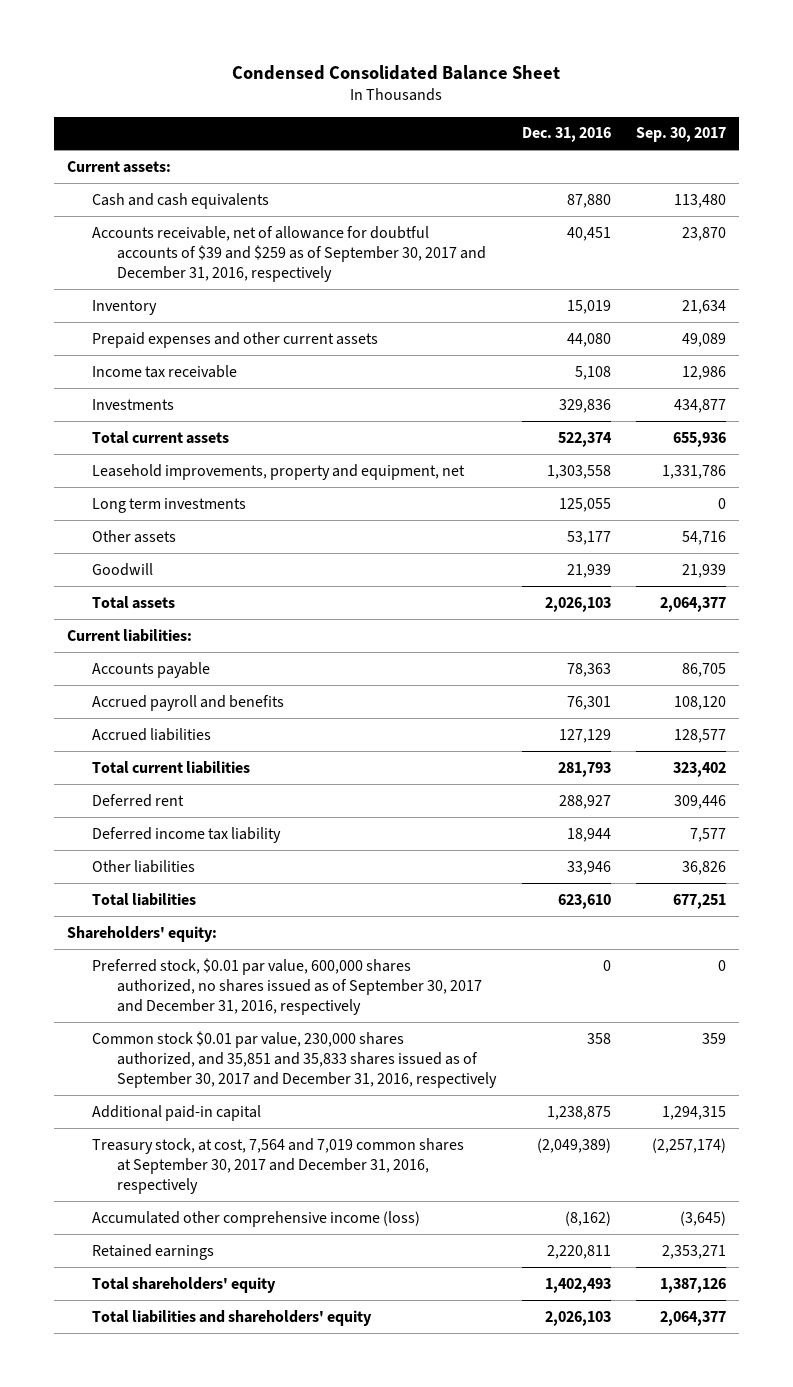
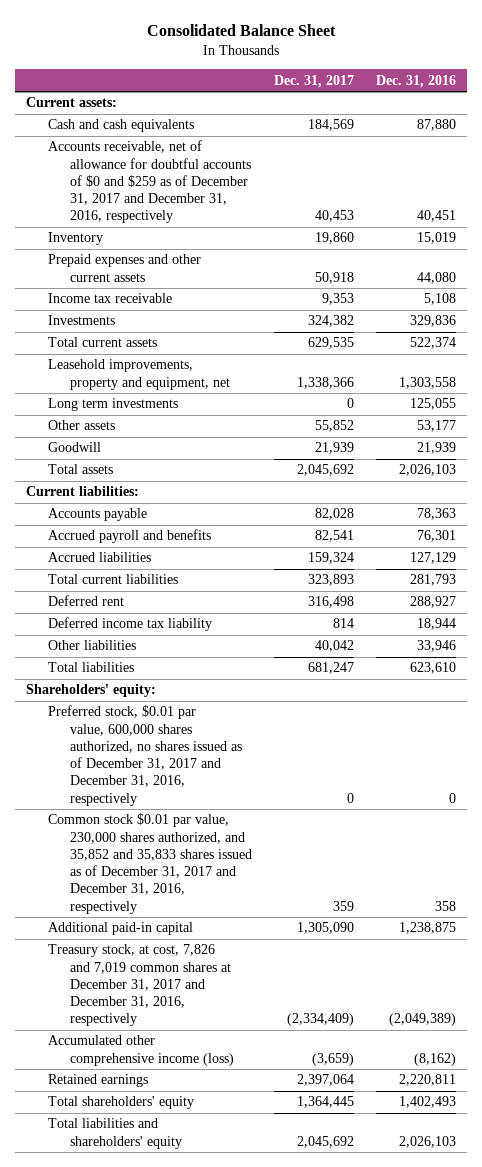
- Condensed Consolidated Balance Sheet
+ Consolidated Balance Sheet
- | Dec. 31, 2016 | Sep. 30, 2017
+ | Dec. 31, 2017 | Dec. 31, 2016
- Accounts receivable, net of allowance for doubtful accounts of $39 and $259 as of September 30, 2017 and December 31, 2016, respectively | 40,451 | 23,870
+ Accounts receivable, net of allowance for doubtful accounts of $0 and $259 as of December 31, 2017 and December 31, 2016, respectively | 40,453 | 40,451
- Preferred stock, $0.01 par value, 600,000 shares authorized, no shares issued as of September 30, 2017 and December 31, 2016, respectively | 0 | 0
- Common stock $0.01 par value, 230,000 shares authorized, and 35,851 and 35,833 shares issued as of September 30, 2017 and December 31, 2016, respectively | 358 | 359
+ Preferred stock, $0.01 par value, 600,000 shares authorized, no shares issued as of December 31, 2017 and December 31, 2016, respectively | 0 | 0
+ Common stock $0.01 par value, 230,000 shares authorized, and 35,852 and 35,833 shares issued as of December 31, 2017 and December 31, 2016, respectively | 359 | 358
- Treasury stock, at cost, 7,564 and 7,019 common shares at September 30, 2017 and December 31, 2016, respectively | (2,049,389) | (2,257,174)
+ Treasury stock, at cost, 7,826 and 7,019 common shares at December 31, 2017 and December 31, 2016, respectively | (2,334,409) | (2,049,389)

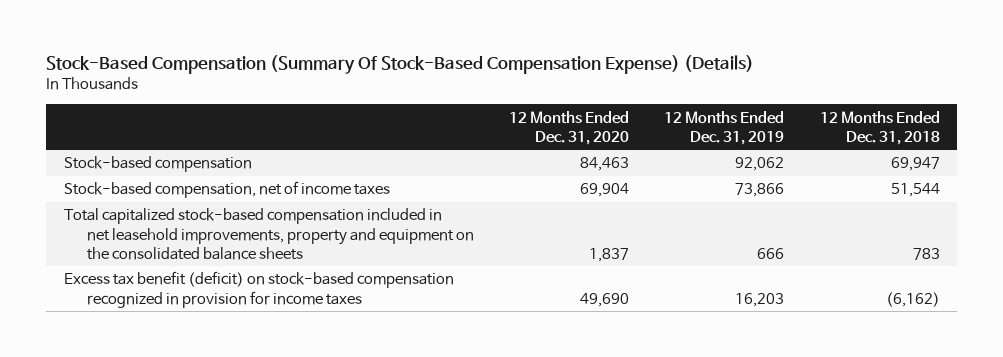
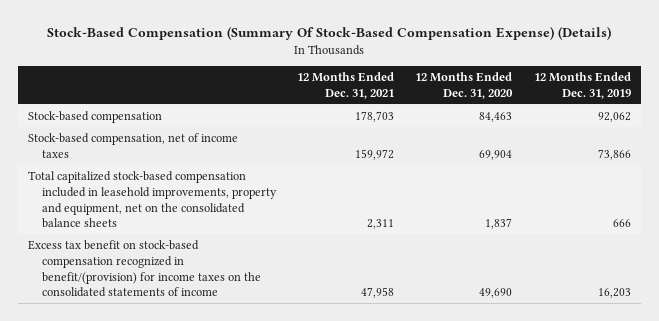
- | 12 Months Ended Dec. 31, 2020 | 12 Months Ended Dec. 31, 2019 | 12 Months Ended Dec. 31, 2018
+ | 12 Months Ended Dec. 31, 2021 | 12 Months Ended Dec. 31, 2020 | 12 Months Ended Dec. 31, 2019
- Total capitalized stock-based compensation included in net leasehold improvements, property and equipment on the consolidated balance sheets | 1,837 | 666 | 783
- Excess tax benefit (deficit) on stock-based compensation recognized in provision for income taxes | 49,690 | 16,203 | (6,162)
+ Total capitalized stock-based compensation included in leasehold improvements, property and equipment, net on the consolidated balance sheets | 2,311 | 1,837 | 666
+ Excess tax benefit on stock-based compensation recognized in benefit/(provision) for income taxes on the consolidated statements of income | 47,958 | 49,690 | 16,203

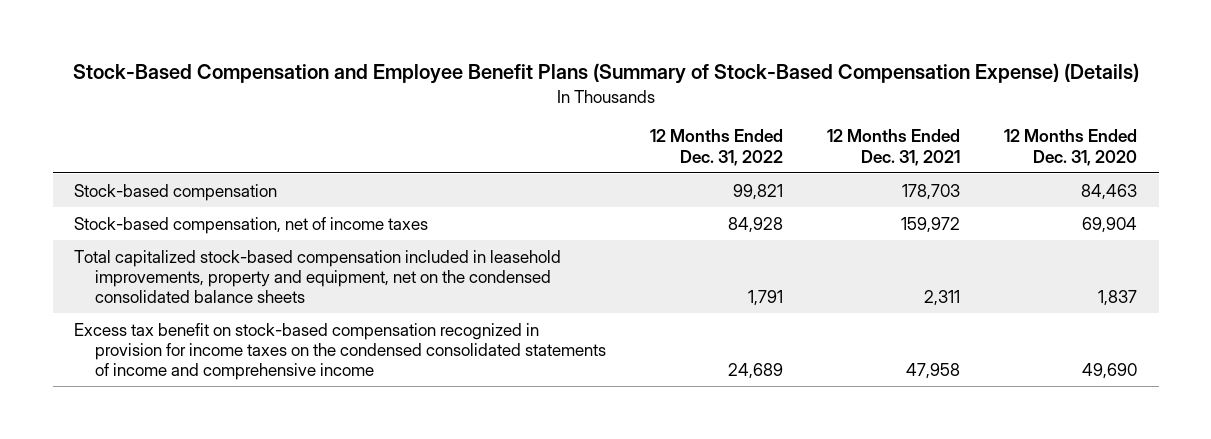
- Stock-Based Compensation (Summary Of Stock-Based Compensation Expense) (Details)
+ Stock-Based Compensation and Employee Benefit Plans (Summary of Stock-Based Compensation Expense) (Details)
- | 12 Months Ended Dec. 31, 2021 | 12 Months Ended Dec. 31, 2020 | 12 Months Ended Dec. 31, 2019
+ | 12 Months Ended Dec. 31, 2022 | 12 Months Ended Dec. 31, 2021 | 12 Months Ended Dec. 31, 2020
- Total capitalized stock-based compensation included in leasehold improvements, property and equipment, net on the consolidated balance sheets | 2,311 | 1,837 | 666
- Excess tax benefit on stock-based compensation recognized in benefit/(provision) for income taxes on the consolidated statements of income | 47,958 | 49,690 | 16,203
+ Total capitalized stock-based compensation included in leasehold improvements, property and equipment, net on the condensed consolidated balance sheets | 1,791 | 2,311 | 1,837
+ Excess tax benefit on stock-based compensation recognized in provision for income taxes on the condensed consolidated statements of income and comprehensive income | 24,689 | 47,958 | 49,690

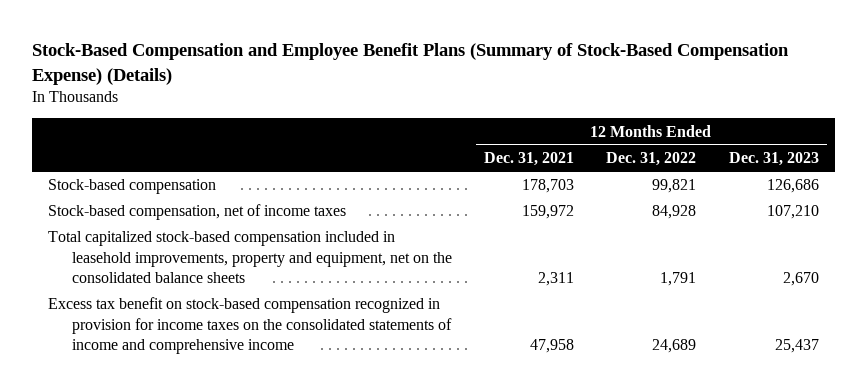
- | 12 Months Ended Dec. 31, 2022 | 12 Months Ended Dec. 31, 2021 | 12 Months Ended Dec. 31, 2020
+ | 12 Months Ended Dec. 31, 2021 | 12 Months Ended Dec. 31, 2022 | 12 Months Ended Dec. 31, 2023
- Total capitalized stock-based compensation included in leasehold improvements, property and equipment, net on the condensed consolidated balance sheets | 1,791 | 2,311 | 1,837
- Excess tax benefit on stock-based compensation recognized in provision for income taxes on the condensed consolidated statements of income and comprehensive income | 24,689 | 47,958 | 49,690
+ Total capitalized stock-based compensation included in leasehold improvements, property and equipment, net on the consolidated balance sheets | 2,311 | 1,791 | 2,670
+ Excess tax benefit on stock-based compensation recognized in provision for income taxes on the consolidated statements of income and comprehensive income | 47,958 | 24,689 | 25,437

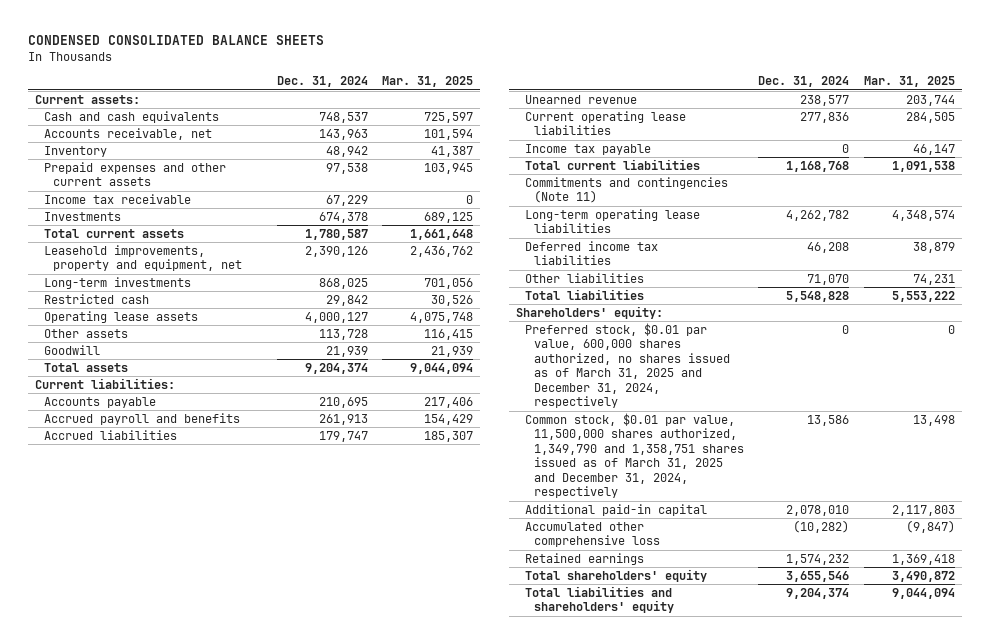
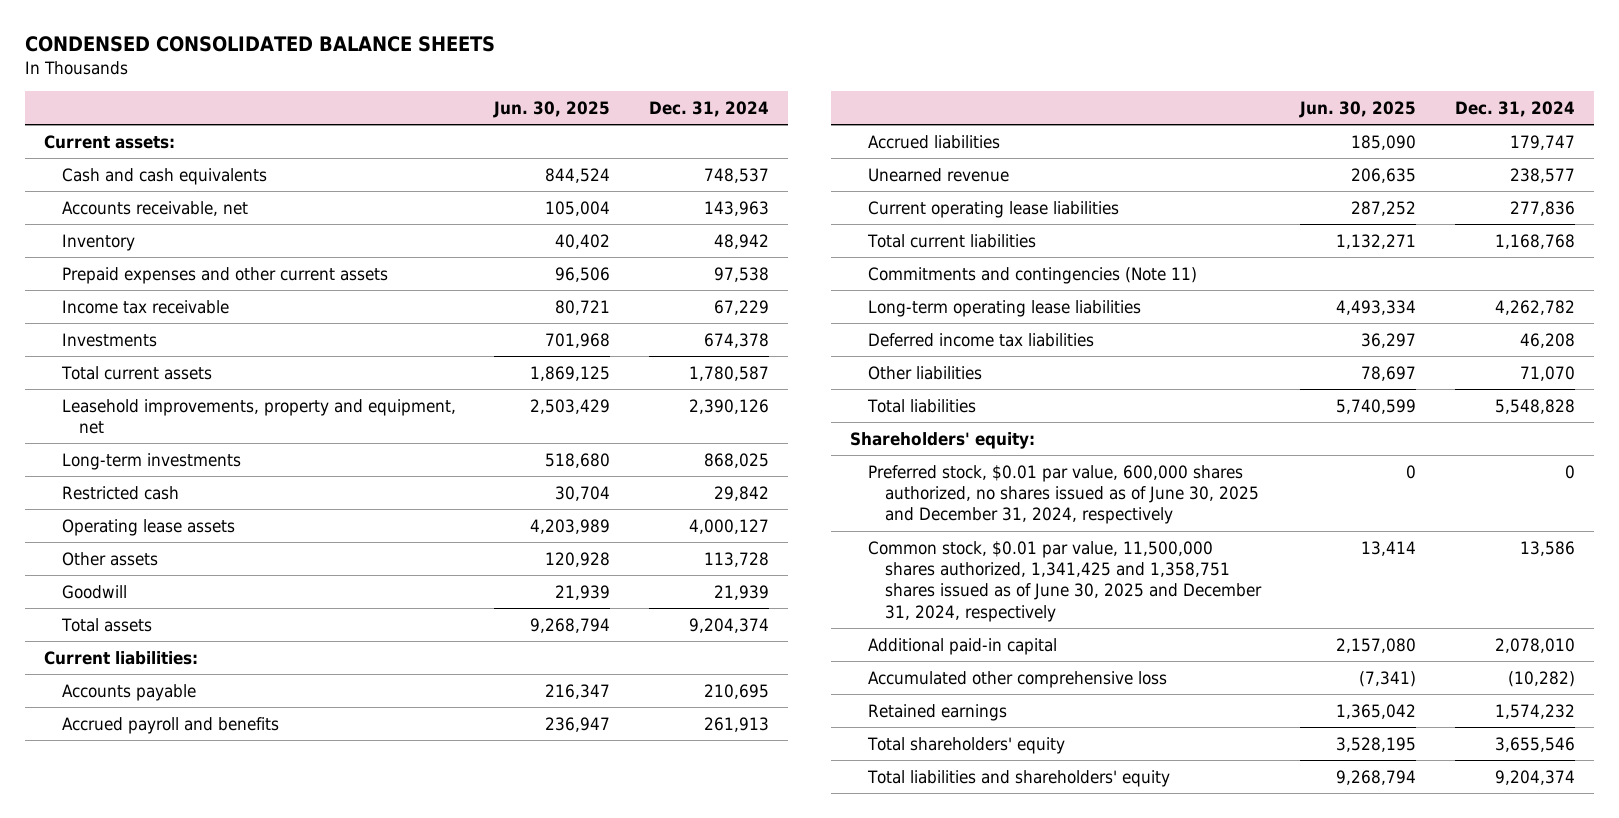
- | Dec. 31, 2024 | Mar. 31, 2025
+ | Jun. 30, 2025 | Dec. 31, 2024
- Income tax payable | 0 | 46,147
- Preferred stock, $0.01 par value, 600,000 shares authorized, no shares issued as of March 31, 2025 and December 31, 2024, respectively | 0 | 0
- Common stock, $0.01 par value, 11,500,000 shares authorized, 1,349,790 and 1,358,751 shares issued as of March 31, 2025 and December 31, 2024, respectively | 13,586 | 13,498
+ Preferred stock, $0.01 par value, 600,000 shares authorized, no shares issued as of June 30, 2025 and December 31, 2024, respectively | 0 | 0
+ Common stock, $0.01 par value, 11,500,000 shares authorized, 1,341,425 and 1,358,751 shares issued as of June 30, 2025 and December 31, 2024, respectively | 13,414 | 13,586

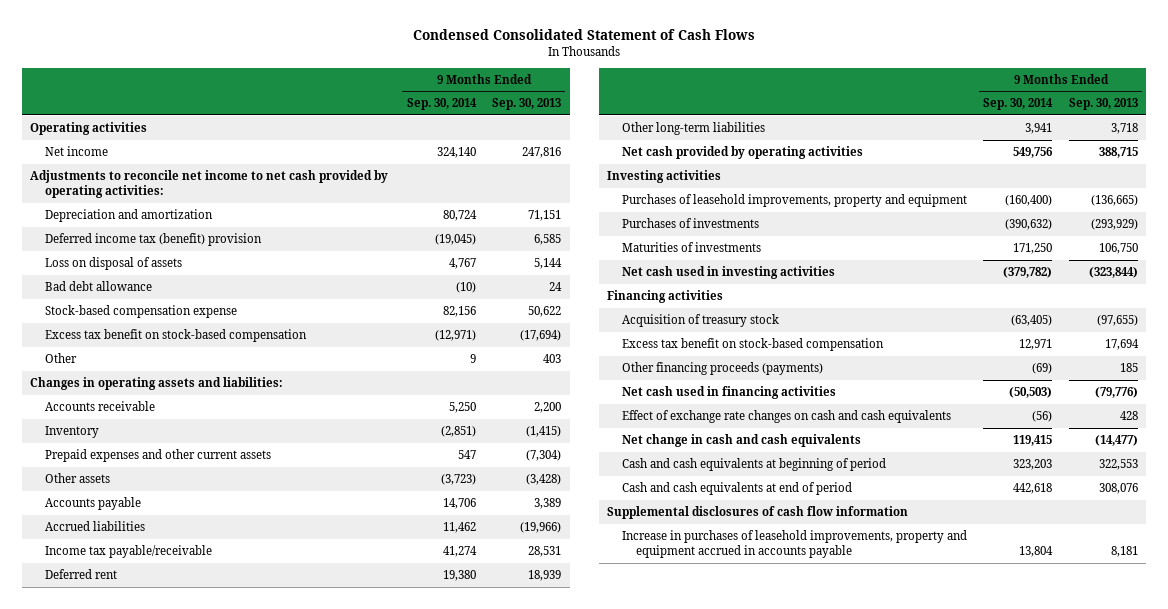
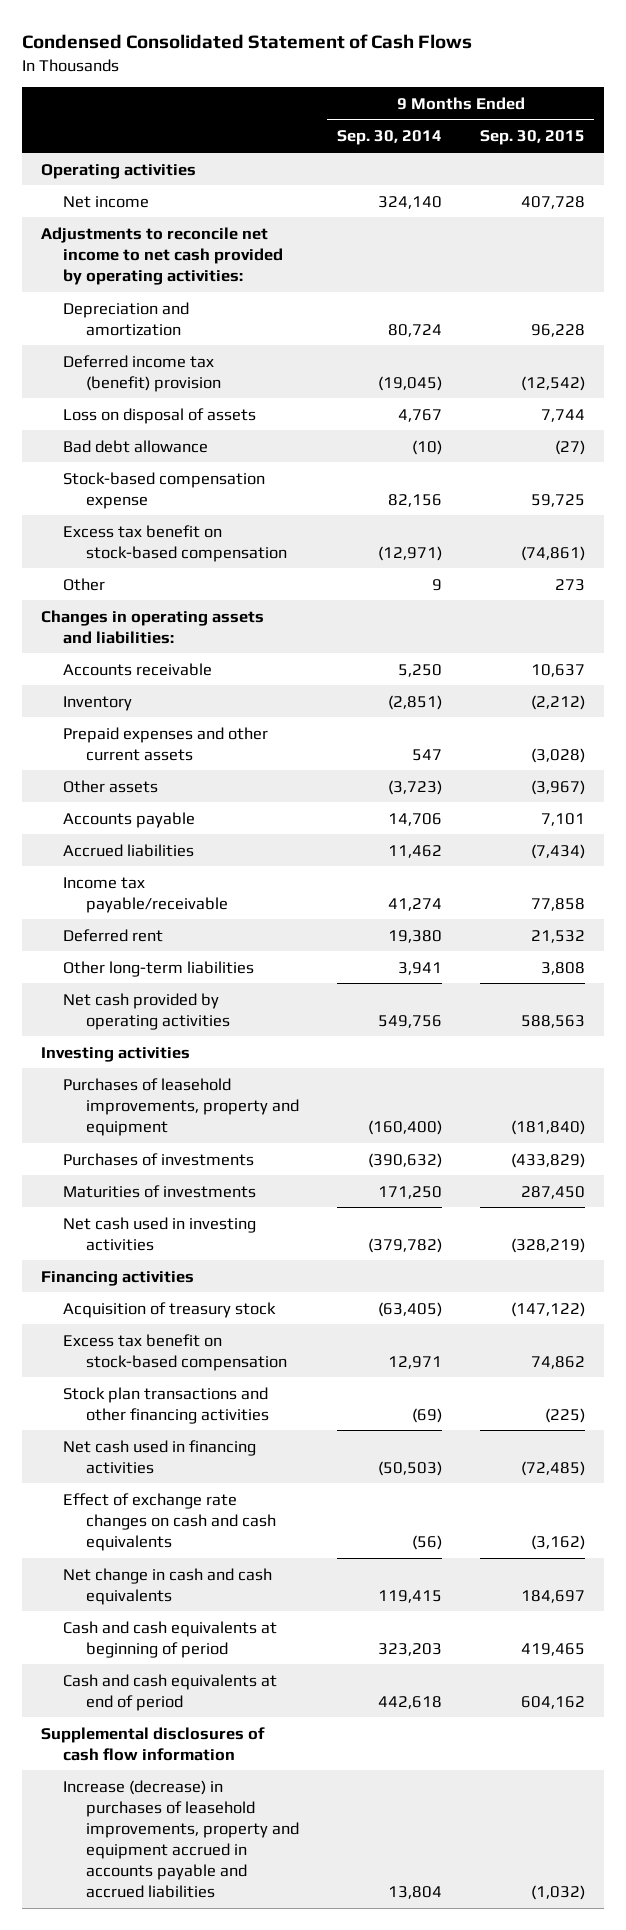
- | 9 Months Ended Sep. 30, 2014 | 9 Months Ended Sep. 30, 2013
+ | 9 Months Ended Sep. 30, 2014 | 9 Months Ended Sep. 30, 2015
- Other financing proceeds (payments) | (69) | 185
+ Stock plan transactions and other financing activities | (69) | (225)
- Increase in purchases of leasehold improvements, property and equipment accrued in accounts payable | 13,804 | 8,181
+ Increase (decrease) in purchases of leasehold improvements, property and equipment accrued in accounts payable and accrued liabilities | 13,804 | (1,032)

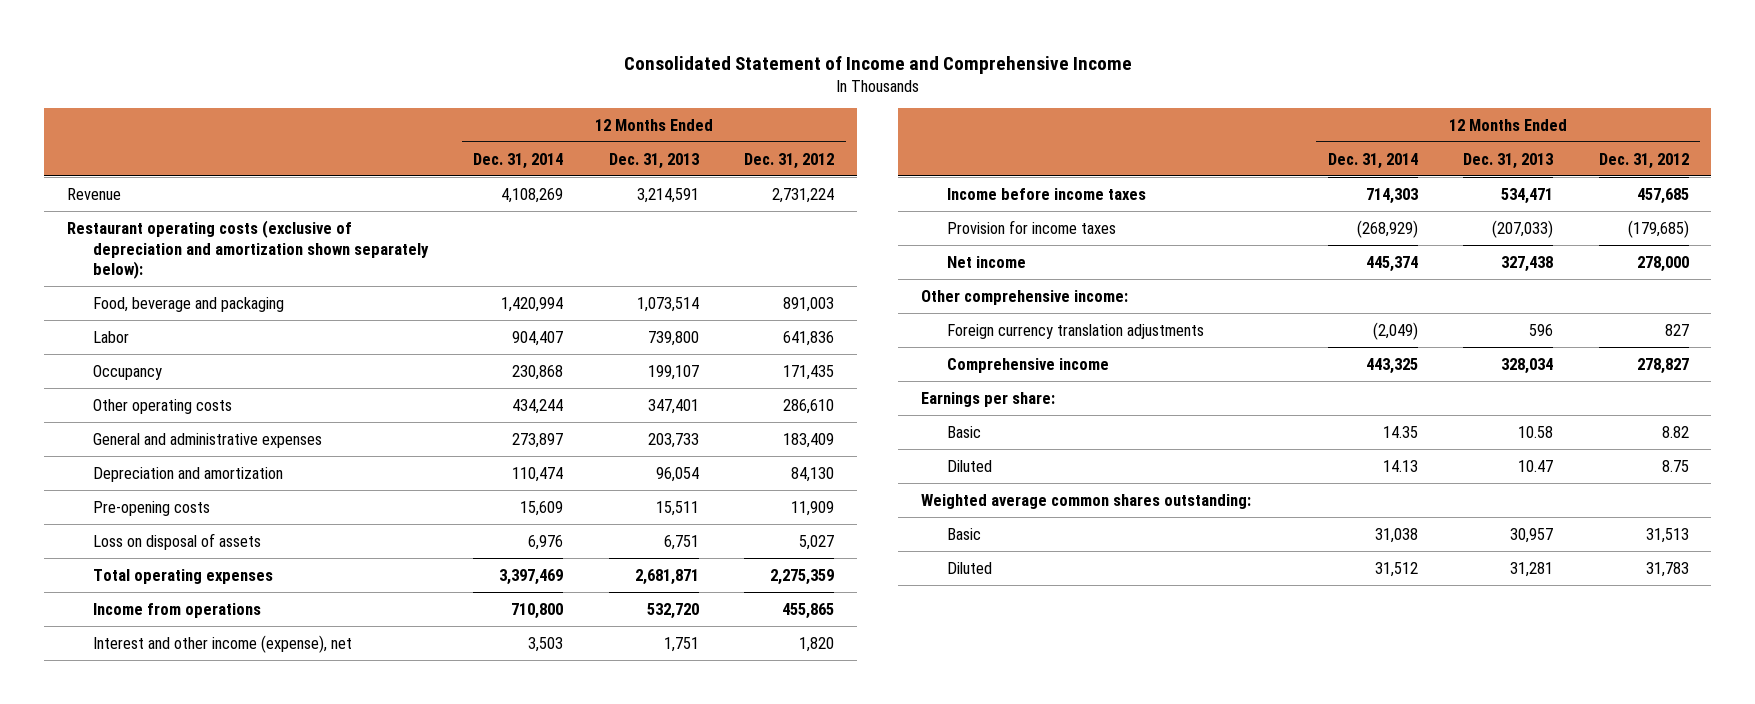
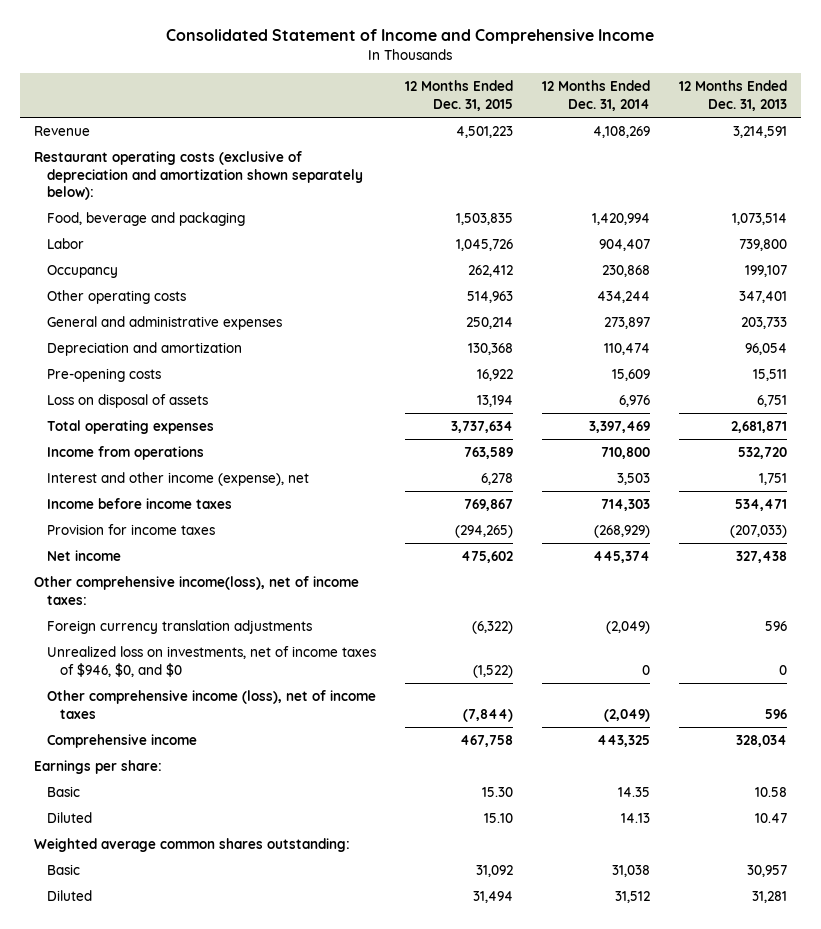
- | 12 Months Ended Dec. 31, 2014 | 12 Months Ended Dec. 31, 2013 | 12 Months Ended Dec. 31, 2012
+ | 12 Months Ended Dec. 31, 2015 | 12 Months Ended Dec. 31, 2014 | 12 Months Ended Dec. 31, 2013
- Other comprehensive income:
+ Other comprehensive income(loss), net of income taxes:
+ Unrealized loss on investments, net of income taxes of $946, $0, and $0 | (1,522) | 0 | 0
+ Other comprehensive income (loss), net of income taxes | (7,844) | (2,049) | 596

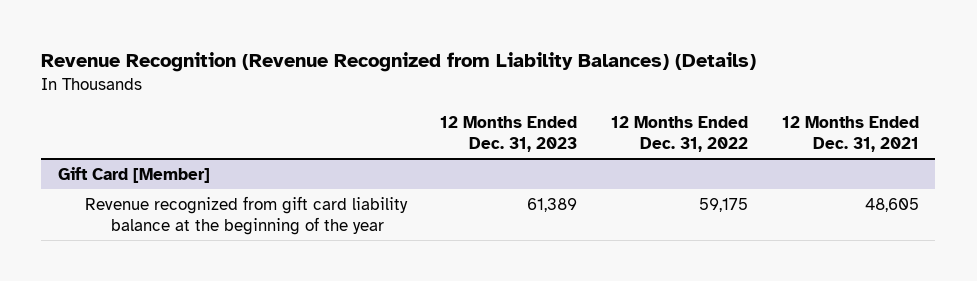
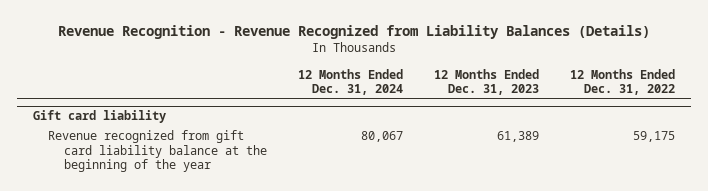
- Revenue Recognition (Revenue Recognized from Liability Balances) (Details)
+ Revenue Recognition - Revenue Recognized from Liability Balances (Details)
- | 12 Months Ended Dec. 31, 2023 | 12 Months Ended Dec. 31, 2022 | 12 Months Ended Dec. 31, 2021
+ | 12 Months Ended Dec. 31, 2024 | 12 Months Ended Dec. 31, 2023 | 12 Months Ended Dec. 31, 2022
- Gift Card [Member]
+ Gift card liability

